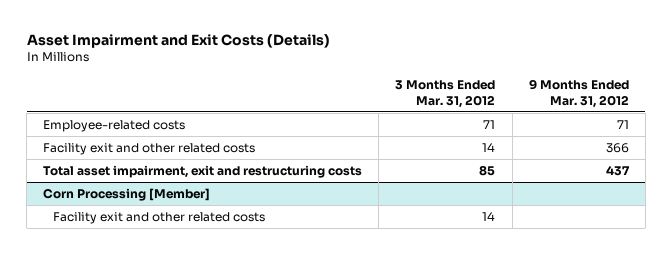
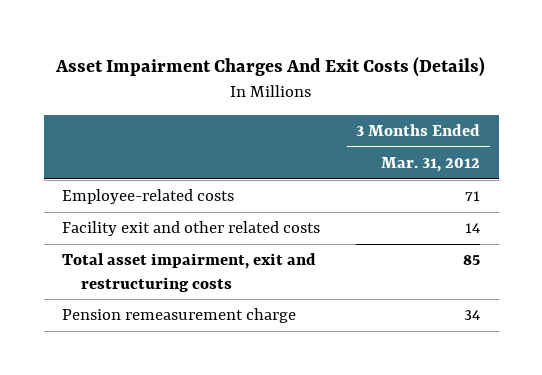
- Asset Impairment and Exit Costs (Details)
+ Asset Impairment Charges And Exit Costs (Details)
- | 3 Months Ended Mar. 31, 2012 | 9 Months Ended Mar. 31, 2012
+ | 3 Months Ended Mar. 31, 2012
- Corn Processing [Member]
- Facility exit and other related costs | 14 |
+ Pension remeasurement charge | 34

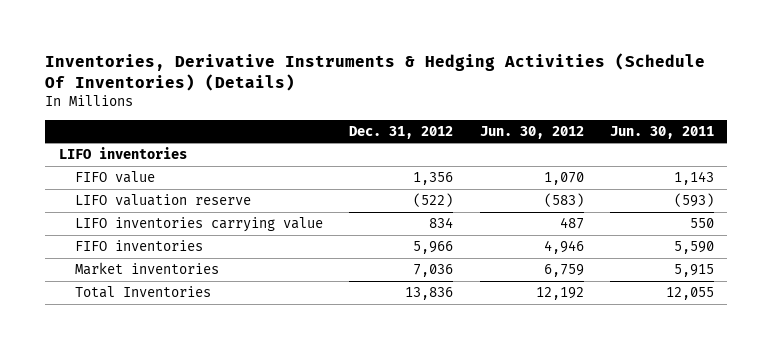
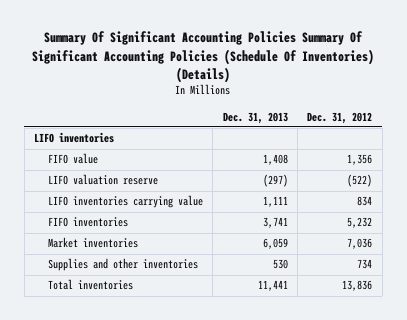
- Inventories, Derivative Instruments & Hedging Activities (Schedule Of Inventories) (Details)
+ Summary Of Significant Accounting Policies Summary Of Significant Accounting Policies (Schedule Of Inventories) (Details)
- | Dec. 31, 2012 | Jun. 30, 2012 | Jun. 30, 2011
+ | Dec. 31, 2013 | Dec. 31, 2012
- FIFO inventories | 5,966 | 4,946 | 5,590
+ FIFO inventories | 3,741 | 5,232
- Total Inventories | 13,836 | 12,192 | 12,055
+ Supplies and other inventories | 530 | 734
+ Total inventories | 11,441 | 13,836

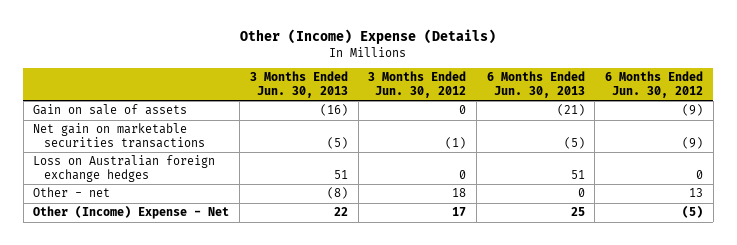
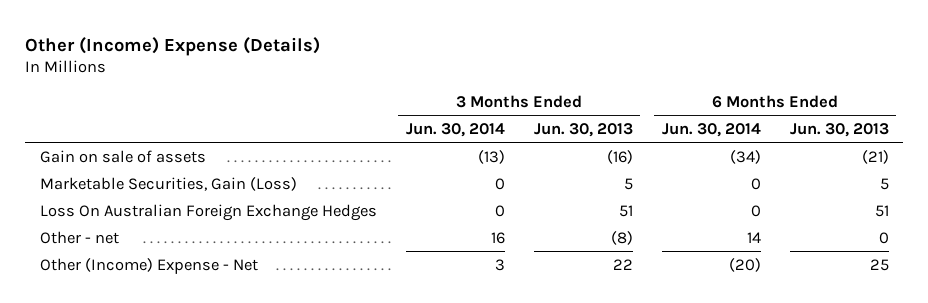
- | 3 Months Ended Jun. 30, 2013 | 3 Months Ended Jun. 30, 2012 | 6 Months Ended Jun. 30, 2013 | 6 Months Ended Jun. 30, 2012
+ | 3 Months Ended Jun. 30, 2014 | 3 Months Ended Jun. 30, 2013 | 6 Months Ended Jun. 30, 2014 | 6 Months Ended Jun. 30, 2013
- Net gain on marketable securities transactions | (5) | (1) | (5) | (9)
- Loss on Australian foreign exchange hedges | 51 | 0 | 51 | 0
+ Marketable Securities, Gain (Loss) | 0 | 5 | 0 | 5
+ Loss On Australian Foreign Exchange Hedges | 0 | 51 | 0 | 51

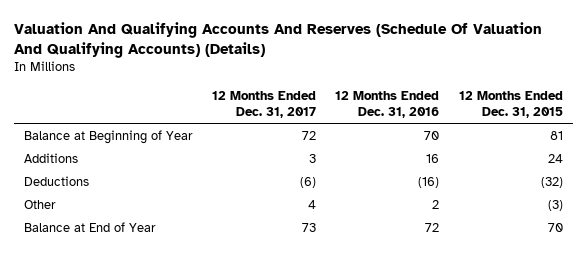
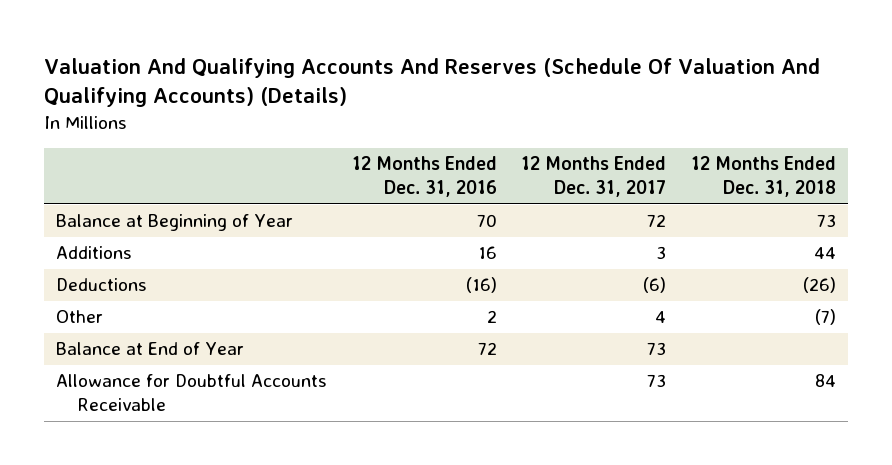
- | 12 Months Ended Dec. 31, 2017 | 12 Months Ended Dec. 31, 2016 | 12 Months Ended Dec. 31, 2015
+ | 12 Months Ended Dec. 31, 2016 | 12 Months Ended Dec. 31, 2017 | 12 Months Ended Dec. 31, 2018
+ Allowance for Doubtful Accounts Receivable | | 73 | 84

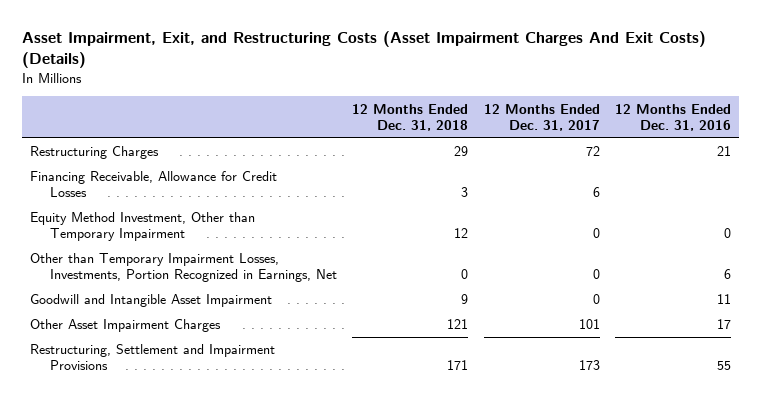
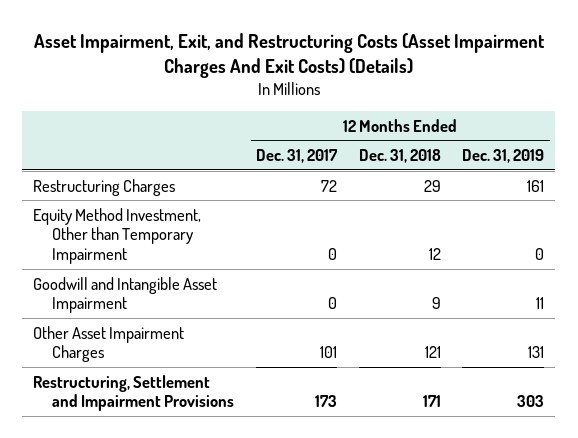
- | 12 Months Ended Dec. 31, 2018 | 12 Months Ended Dec. 31, 2017 | 12 Months Ended Dec. 31, 2016
+ | 12 Months Ended Dec. 31, 2017 | 12 Months Ended Dec. 31, 2018 | 12 Months Ended Dec. 31, 2019
- Financing Receivable, Allowance for Credit Losses | 3 | 6 |
- Other than Temporary Impairment Losses, Investments, Portion Recognized in Earnings, Net | 0 | 0 | 6

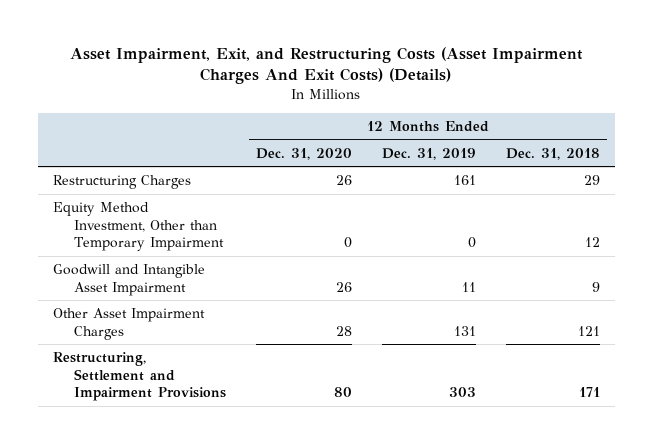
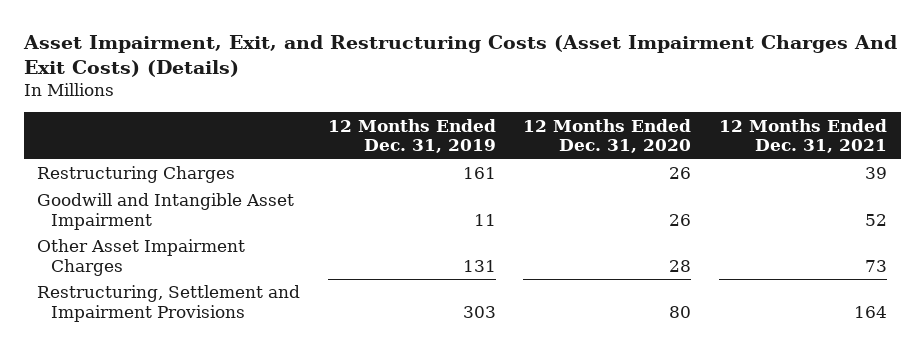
- | 12 Months Ended Dec. 31, 2020 | 12 Months Ended Dec. 31, 2019 | 12 Months Ended Dec. 31, 2018
+ | 12 Months Ended Dec. 31, 2019 | 12 Months Ended Dec. 31, 2020 | 12 Months Ended Dec. 31, 2021
- Equity Method Investment, Other than Temporary Impairment | 0 | 0 | 12

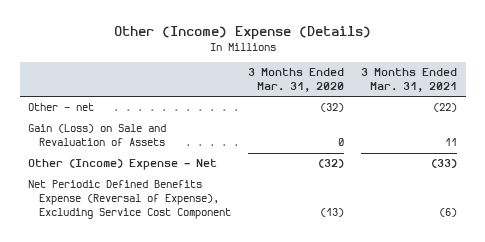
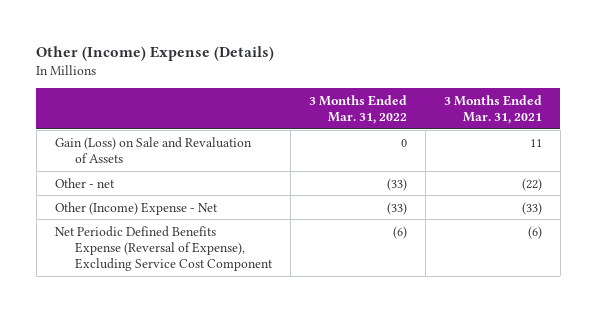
- | 3 Months Ended Mar. 31, 2020 | 3 Months Ended Mar. 31, 2021
+ | 3 Months Ended Mar. 31, 2022 | 3 Months Ended Mar. 31, 2021
moved down: Other - net | (33) | (22)

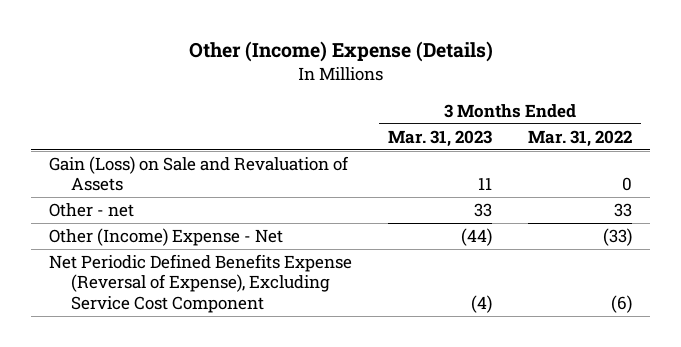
- | 3 Months Ended Mar. 31, 2022 | 3 Months Ended Mar. 31, 2021
+ | 3 Months Ended Mar. 31, 2023 | 3 Months Ended Mar. 31, 2022
- Other - net | (33) | (22)
+ Other - net | 33 | 33

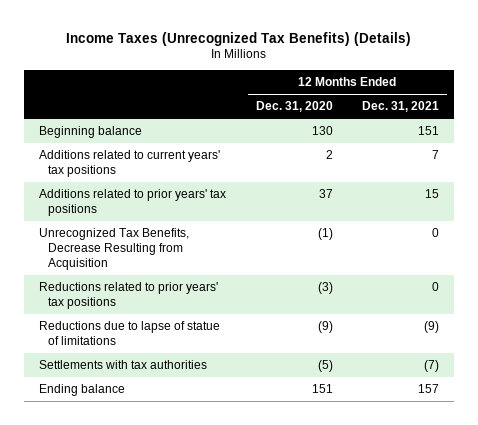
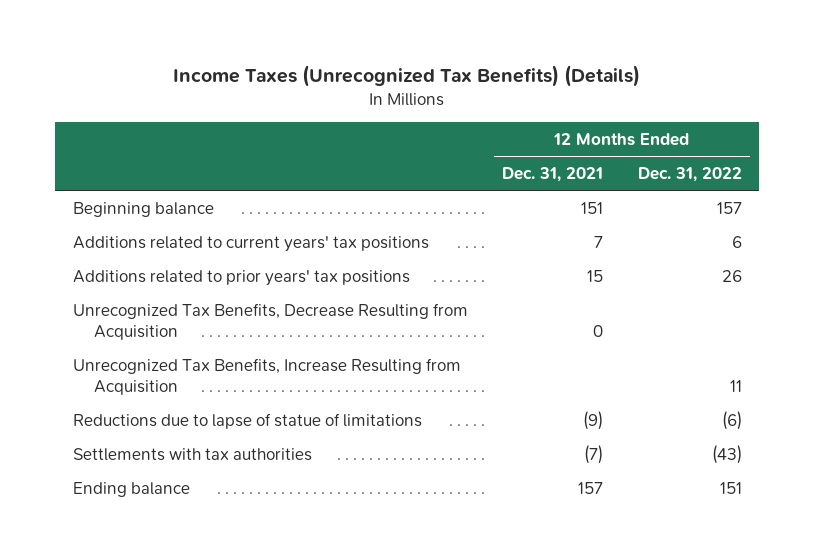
- | 12 Months Ended Dec. 31, 2020 | 12 Months Ended Dec. 31, 2021
+ | 12 Months Ended Dec. 31, 2021 | 12 Months Ended Dec. 31, 2022
- Reductions related to prior years' tax positions | (3) | 0
+ Unrecognized Tax Benefits, Increase Resulting from Acquisition | | 11

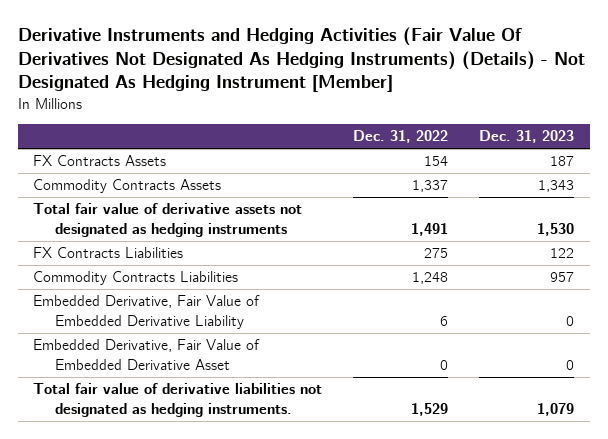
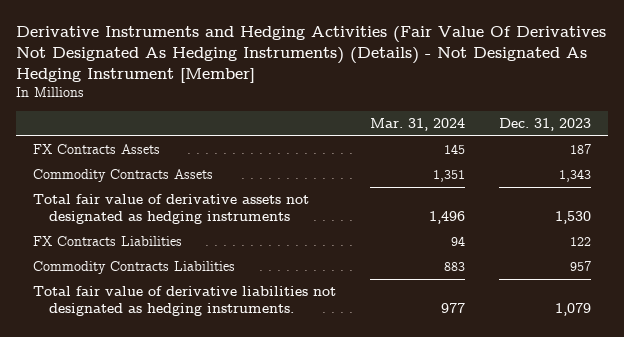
- | Dec. 31, 2022 | Dec. 31, 2023
+ | Mar. 31, 2024 | Dec. 31, 2023
- Embedded Derivative, Fair Value of Embedded Derivative Liability | 6 | 0
- Embedded Derivative, Fair Value of Embedded Derivative Asset | 0 | 0

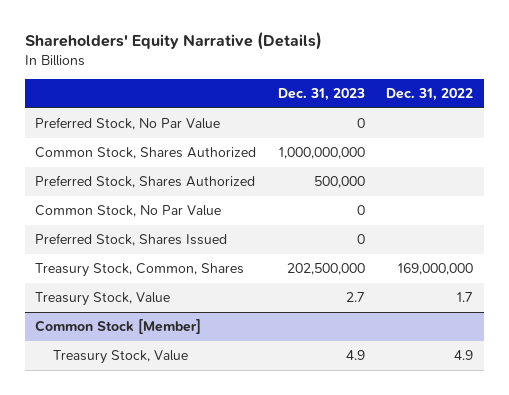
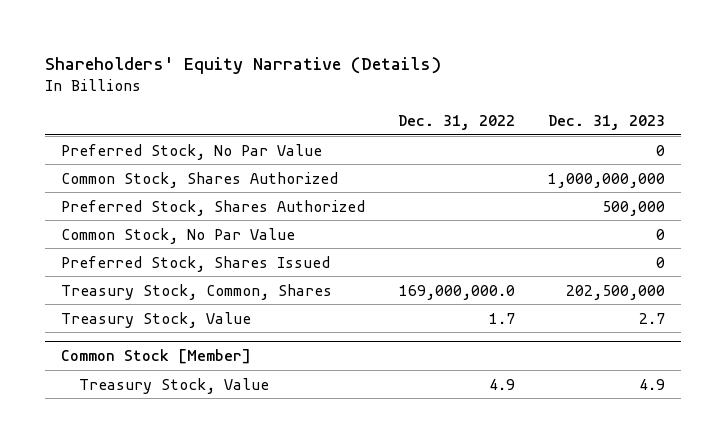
- | Dec. 31, 2023 | Dec. 31, 2022
+ | Dec. 31, 2022 | Dec. 31, 2023
- Treasury Stock, Common, Shares | 202,500,000 | 169,000,000
+ Treasury Stock, Common, Shares | 169,000,000.0 | 202,500,000

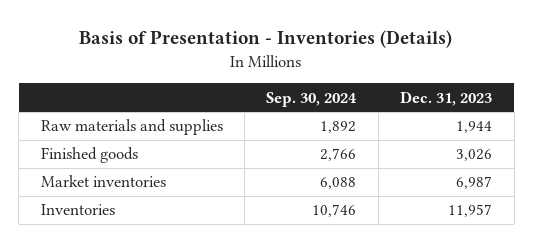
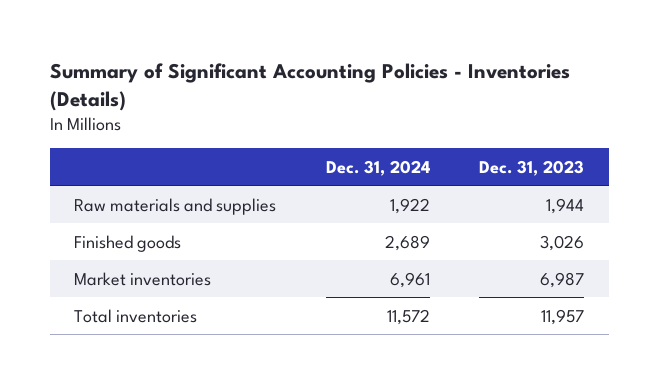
- Basis of Presentation - Inventories (Details)
+ Summary of Significant Accounting Policies - Inventories (Details)
- | Sep. 30, 2024 | Dec. 31, 2023
+ | Dec. 31, 2024 | Dec. 31, 2023
- Inventories | 10,746 | 11,957
+ Total inventories | 11,572 | 11,957

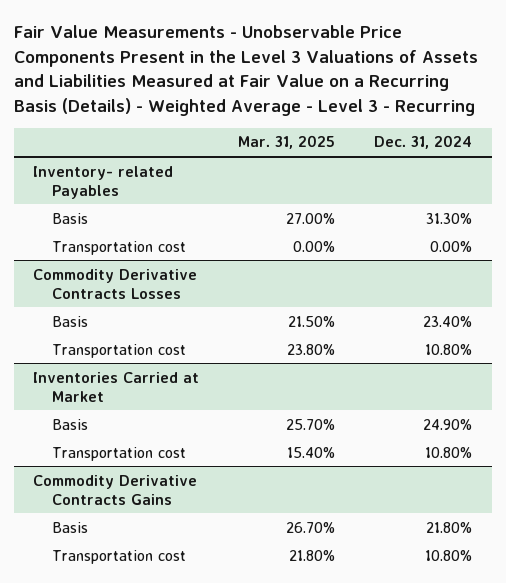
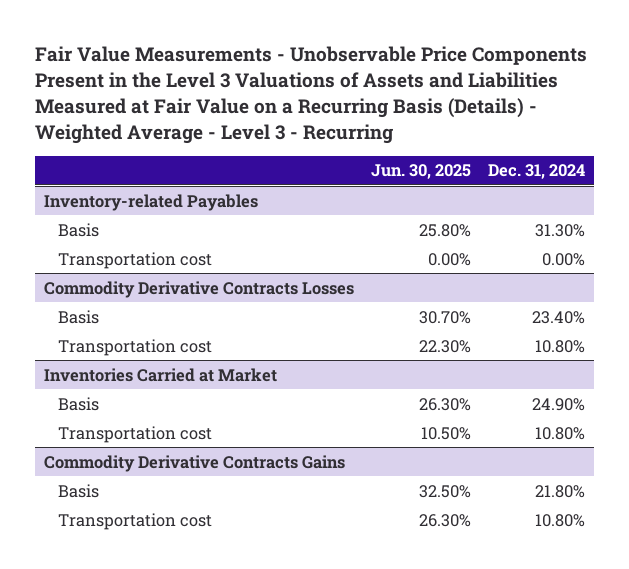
- | Mar. 31, 2025 | Dec. 31, 2024
+ | Jun. 30, 2025 | Dec. 31, 2024
- Inventory- related Payables
+ Inventory-related Payables

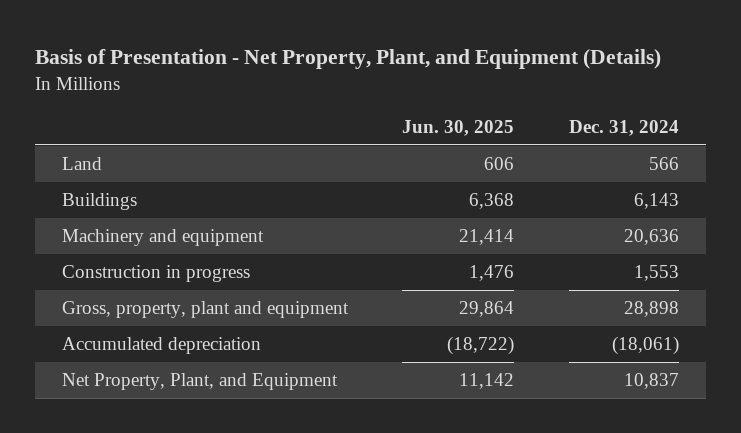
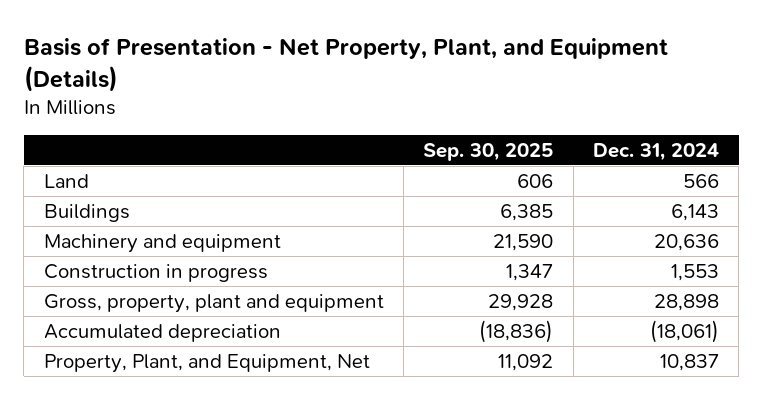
- | Jun. 30, 2025 | Dec. 31, 2024
+ | Sep. 30, 2025 | Dec. 31, 2024
- Net Property, Plant, and Equipment | 11,142 | 10,837
+ Property, Plant, and Equipment, Net | 11,092 | 10,837

